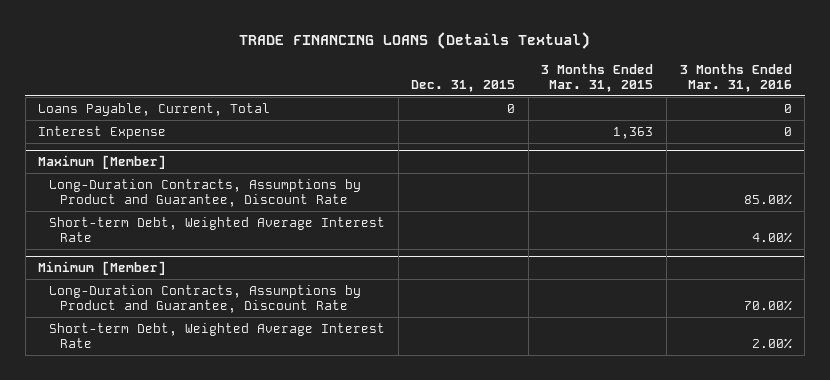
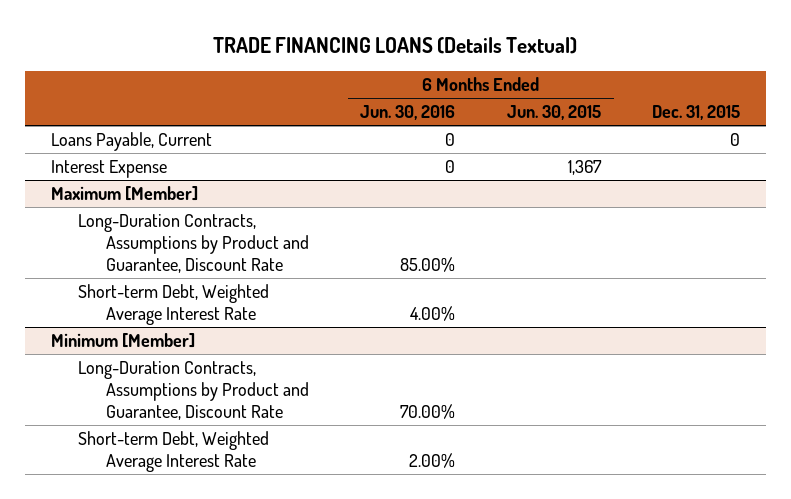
- | Dec. 31, 2015 | 3 Months Ended Mar. 31, 2015 | 3 Months Ended Mar. 31, 2016
+ | 6 Months Ended Jun. 30, 2016 | 6 Months Ended Jun. 30, 2015 | Dec. 31, 2015
- Loans Payable, Current, Total | 0 | | 0
+ Loans Payable, Current | 0 | | 0

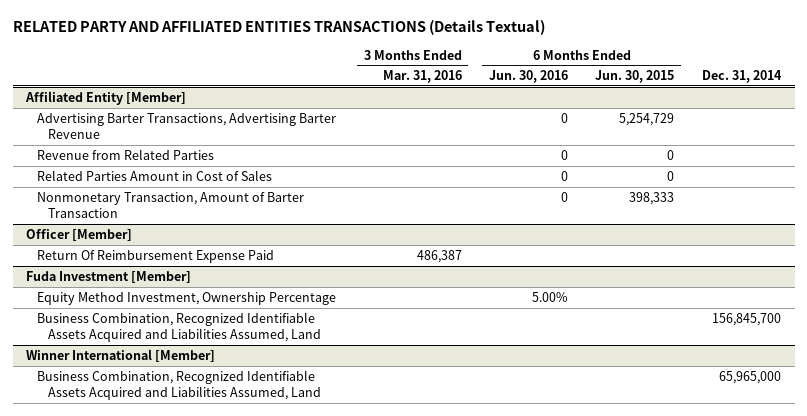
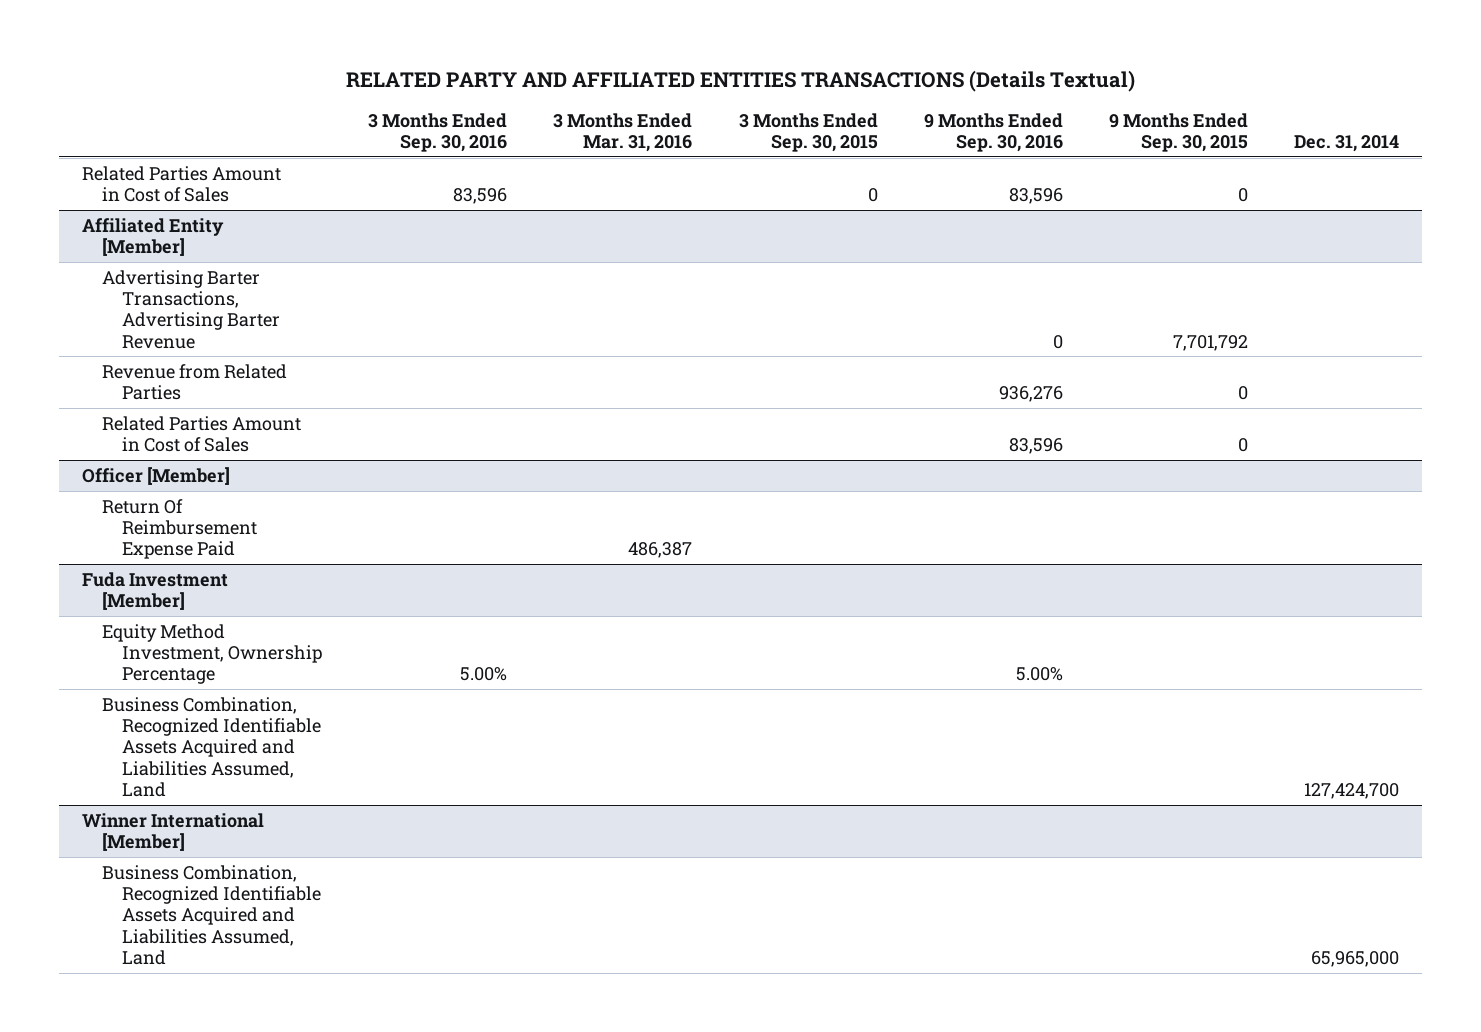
- | 3 Months Ended Mar. 31, 2016 | 6 Months Ended Jun. 30, 2016 | 6 Months Ended Jun. 30, 2015 | Dec. 31, 2014
+ | 3 Months Ended Sep. 30, 2016 | 3 Months Ended Mar. 31, 2016 | 3 Months Ended Sep. 30, 2015 | 9 Months Ended Sep. 30, 2016 | 9 Months Ended Sep. 30, 2015 | Dec. 31, 2014
+ Related Parties Amount in Cost of Sales | 83,596 | | 0 | 83,596 | 0 |
@ Affiliated Entity [Member]
- Nonmonetary Transaction, Amount of Barter Transaction | | 0 | 398,333 |
@ Fuda Investment [Member]
- Business Combination, Recognized Identifiable Assets Acquired and Liabilities Assumed, Land | | | | 156,845,700
+ Business Combination, Recognized Identifiable Assets Acquired and Liabilities Assumed, Land | | | | | | 127,424,700

